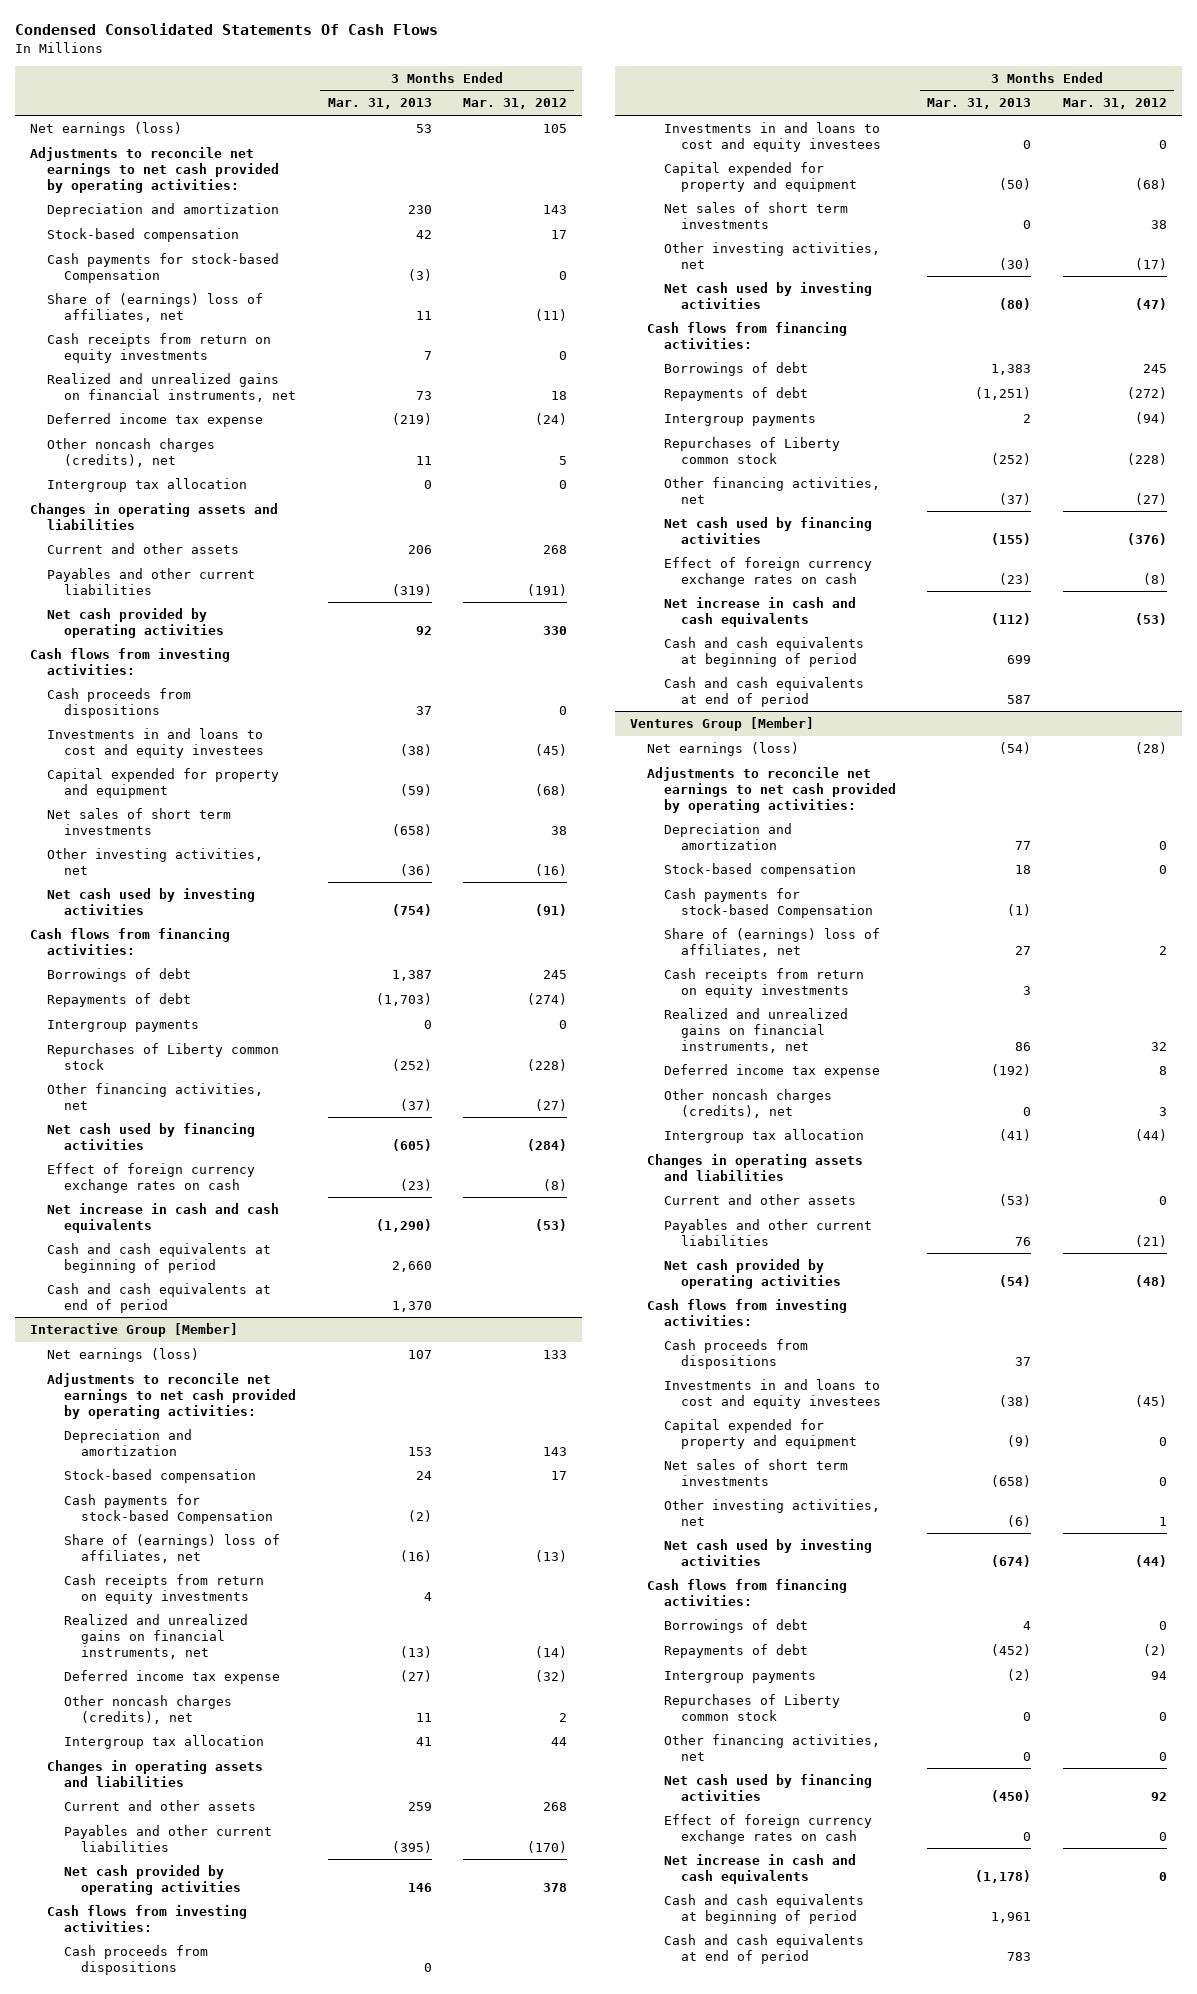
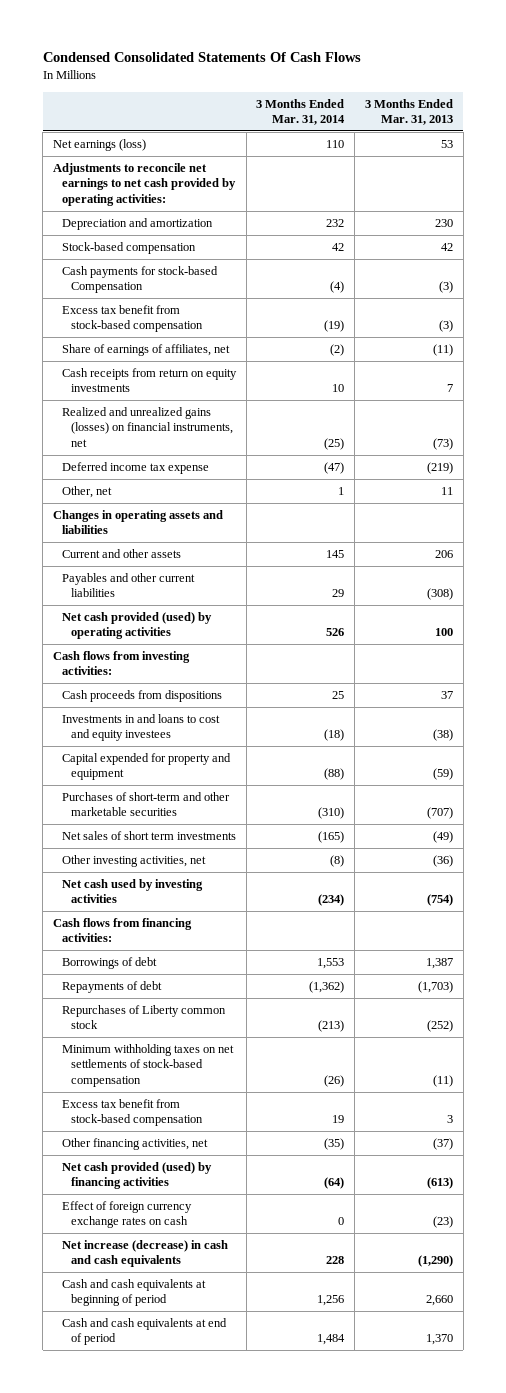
- | 3 Months Ended Mar. 31, 2013 | 3 Months Ended Mar. 31, 2012
+ | 3 Months Ended Mar. 31, 2014 | 3 Months Ended Mar. 31, 2013
- Share of (earnings) loss of affiliates, net | 11 | (11)
+ Excess tax benefit from stock-based compensation | (19) | (3)
+ Share of earnings of affiliates, net | (2) | (11)
- Realized and unrealized gains on financial instruments, net | 73 | 18
+ Realized and unrealized gains (losses) on financial instruments, net | (25) | (73)
- Other noncash charges (credits), net | 11 | 5
- Intergroup tax allocation | 0 | 0
+ Other, net | 1 | 11
- Payables and other current liabilities | (319) | (191)
- Net cash provided by operating activities | 92 | 330
+ Payables and other current liabilities | 29 | (308)
+ Net cash provided (used) by operating activities | 526 | 100
- Net sales of short term investments | (658) | 38
+ Purchases of short-term and other marketable securities | (310) | (707)
+ Net sales of short term investments | (165) | (49)
- Intergroup payments | 0 | 0
+ Minimum withholding taxes on net settlements of stock-based compensation | (26) | (11)
+ Excess tax benefit from stock-based compensation | 19 | 3
- Net cash used by financing activities | (605) | (284)
+ Net cash provided (used) by financing activities | (64) | (613)
- Net increase in cash and cash equivalents | (1,290) | (53)
+ Net increase (decrease) in cash and cash equivalents | 228 | (1,290)
- Interactive Group [Member]
- Net earnings (loss) | 107 | 133
- Adjustments to reconcile net earnings to net cash provided by operating activities:
- Depreciation and amortization | 153 | 143
- Stock-based compensation | 24 | 17
- Cash payments for stock-based Compensation | (2) |
- Share of (earnings) loss of affiliates, net | (16) | (13)
- Cash receipts from return on equity investments | 4 |
- Realized and unrealized gains on financial instruments, net | (13) | (14)
- Deferred income tax expense | (27) | (32)
- Other noncash charges (credits), net | 11 | 2
- Intergroup tax allocation | 41 | 44
- Changes in operating assets and liabilities
- Current and other assets | 259 | 268
- Payables and other current liabilities | (395) | (170)
- Net cash provided by operating activities | 146 | 378
- Cash flows from investing activities:
- Cash proceeds from dispositions | 0 |
- Investments in and loans to cost and equity investees | 0 | 0
- Capital expended for property and equipment | (50) | (68)
- Net sales of short term investments | 0 | 38
- Other investing activities, net | (30) | (17)
- Net cash used by investing activities | (80) | (47)
- Cash flows from financing activities:
- Borrowings of debt | 1,383 | 245
- Repayments of debt | (1,251) | (272)
- Intergroup payments | 2 | (94)
- Repurchases of Liberty common stock | (252) | (228)
- Other financing activities, net | (37) | (27)
- Net cash used by financing activities | (155) | (376)
- Effect of foreign currency exchange rates on cash | (23) | (8)
- Net increase in cash and cash equivalents | (112) | (53)
- Cash and cash equivalents at beginning of period | 699 |
- Cash and cash equivalents at end of period | 587 |
- Ventures Group [Member]
- Net earnings (loss) | (54) | (28)
- Adjustments to reconcile net earnings to net cash provided by operating activities:
- Depreciation and amortization | 77 | 0
- Stock-based compensation | 18 | 0
- Cash payments for stock-based Compensation | (1) |
- Share of (earnings) loss of affiliates, net | 27 | 2
- Cash receipts from return on equity investments | 3 |
- Realized and unrealized gains on financial instruments, net | 86 | 32
- Deferred income tax expense | (192) | 8
- Other noncash charges (credits), net | 0 | 3
- Intergroup tax allocation | (41) | (44)
- Changes in operating assets and liabilities
- Current and other assets | (53) | 0
- Payables and other current liabilities | 76 | (21)
- Net cash provided by operating activities | (54) | (48)
- Cash flows from investing activities:
- Cash proceeds from dispositions | 37 |
- Investments in and loans to cost and equity investees | (38) | (45)
- Capital expended for property and equipment | (9) | 0
- Net sales of short term investments | (658) | 0
- Other investing activities, net | (6) | 1
- Net cash used by investing activities | (674) | (44)
- Cash flows from financing activities:
- Borrowings of debt | 4 | 0
- Repayments of debt | (452) | (2)
- Intergroup payments | (2) | 94
- Repurchases of Liberty common stock | 0 | 0
- Other financing activities, net | 0 | 0
- Net cash used by financing activities | (450) | 92
- Effect of foreign currency exchange rates on cash | 0 | 0
- Net increase in cash and cash equivalents | (1,178) | 0
- Cash and cash equivalents at beginning of period | 1,961 |
- Cash and cash equivalents at end of period | 783 |

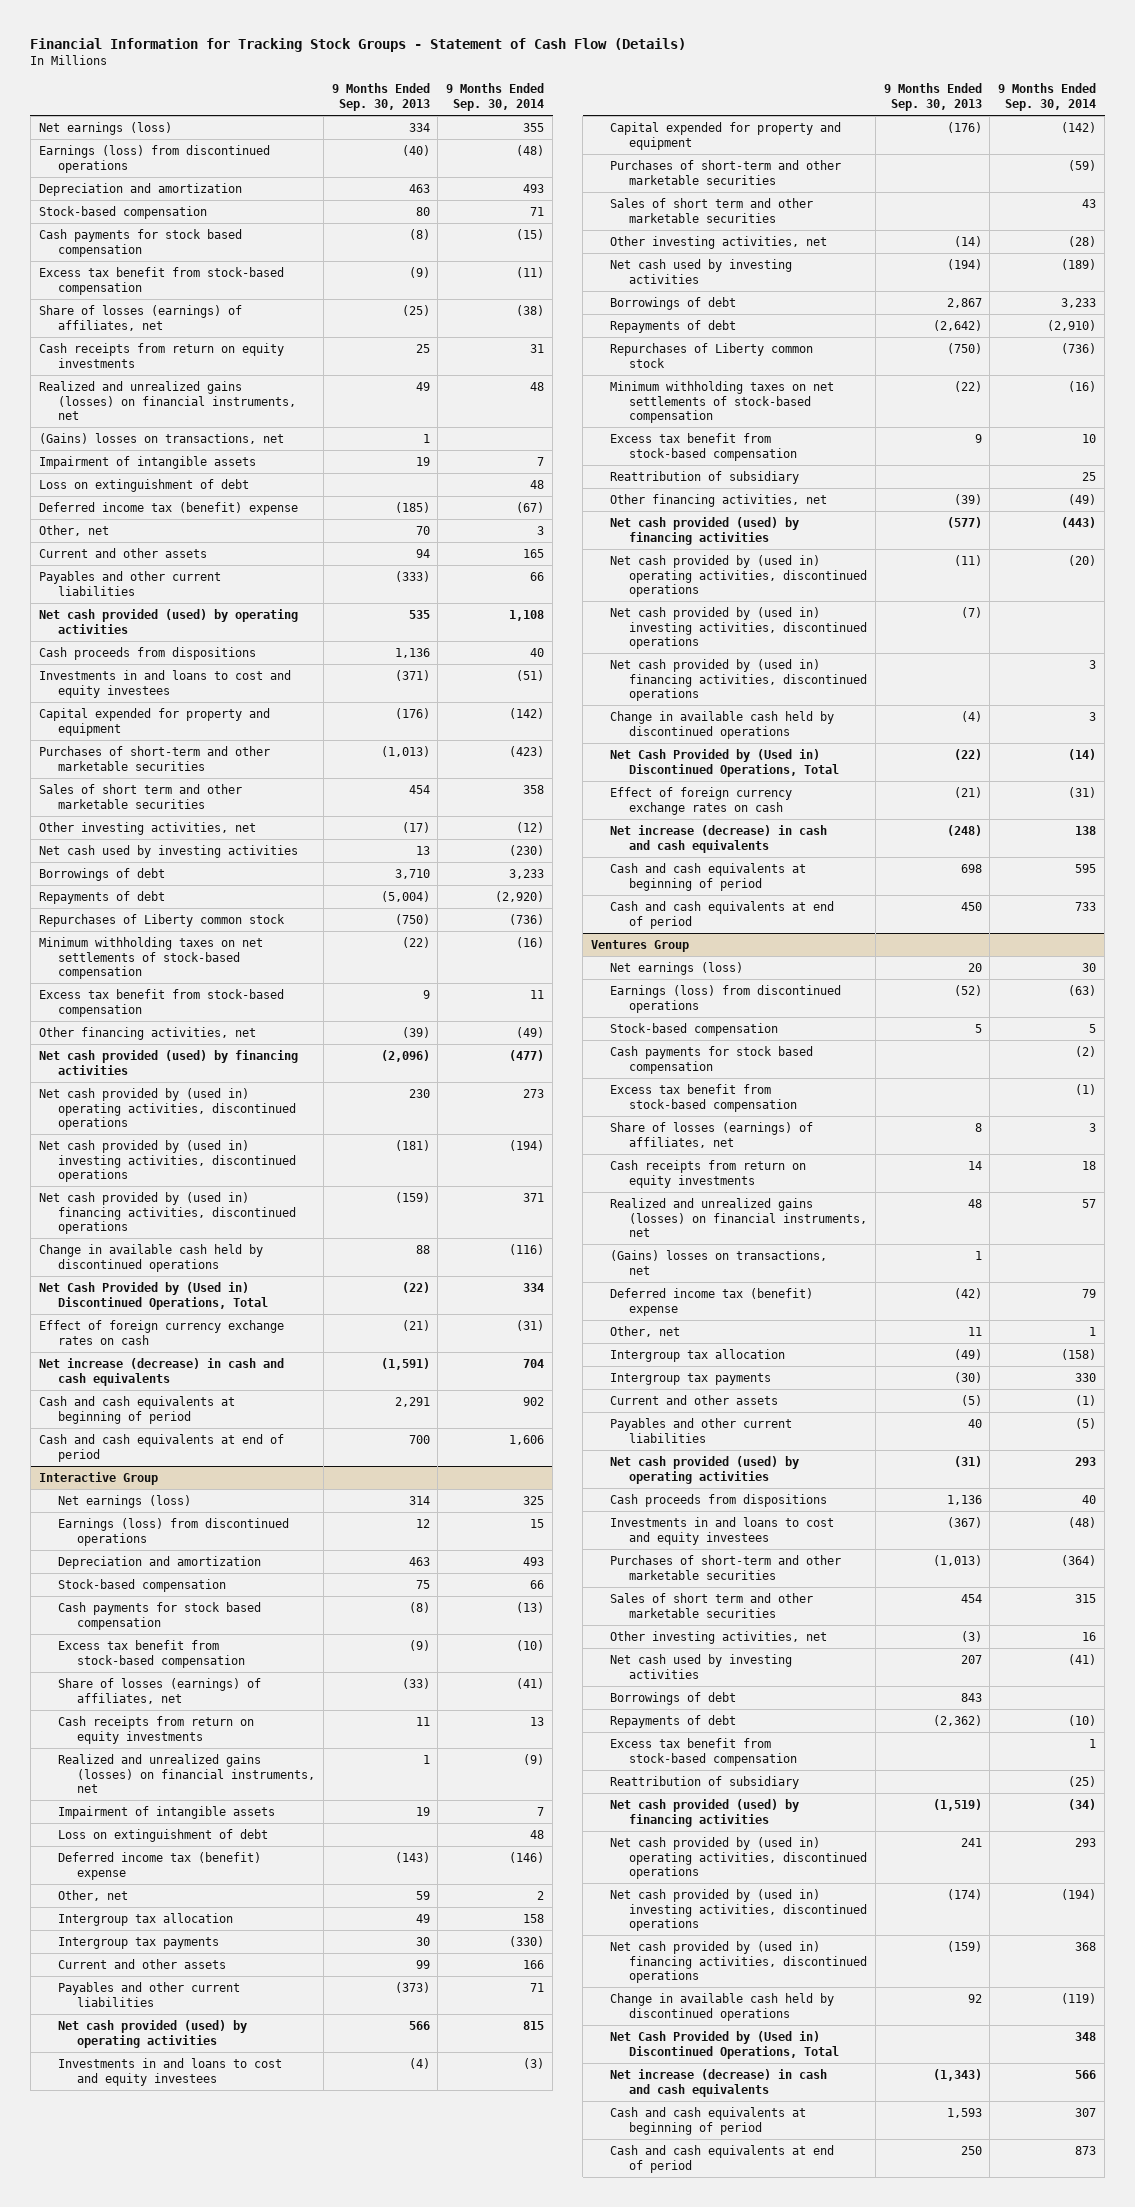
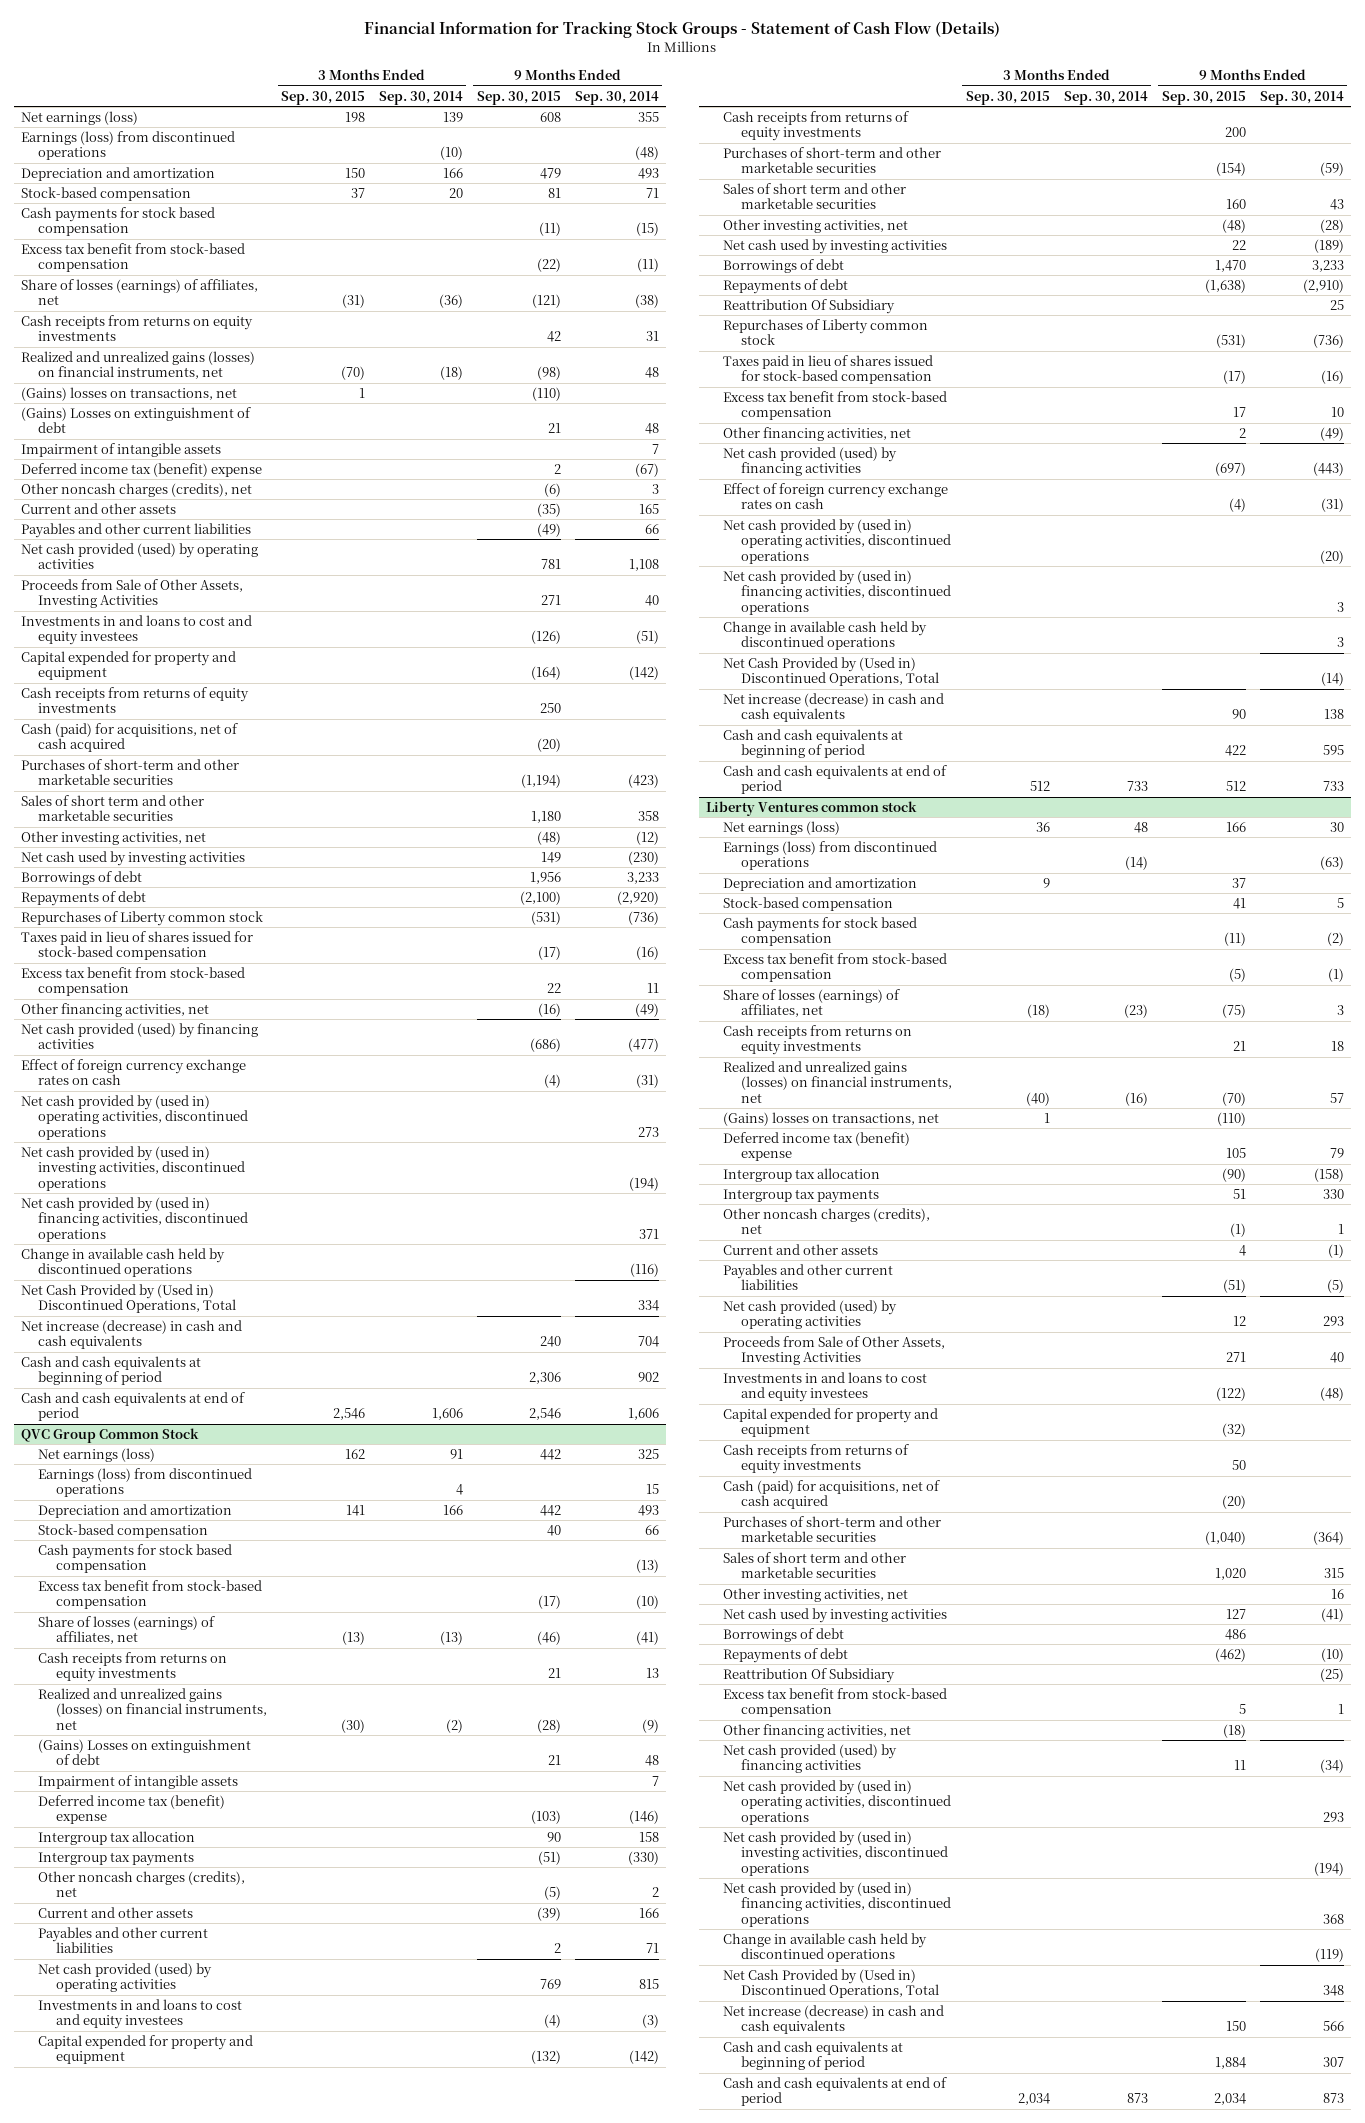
- | 9 Months Ended Sep. 30, 2013 | 9 Months Ended Sep. 30, 2014
+ | 3 Months Ended Sep. 30, 2015 | 3 Months Ended Sep. 30, 2014 | 9 Months Ended Sep. 30, 2015 | 9 Months Ended Sep. 30, 2014
- Cash receipts from return on equity investments | 25 | 31
+ Cash receipts from returns on equity investments | | | 42 | 31
+ (Gains) Losses on extinguishment of debt | | | 21 | 48
- Loss on extinguishment of debt | | 48
- Other, net | 70 | 3
+ Other noncash charges (credits), net | | | (6) | 3
- Cash proceeds from dispositions | 1,136 | 40
+ Proceeds from Sale of Other Assets, Investing Activities | | | 271 | 40
+ Cash receipts from returns of equity investments | | | 250 |
+ Cash (paid) for acquisitions, net of cash acquired | | | (20) |
- Minimum withholding taxes on net settlements of stock-based compensation | (22) | (16)
+ Taxes paid in lieu of shares issued for stock-based compensation | | | (17) | (16)
moved up: Effect of foreign currency exchange rates on cash | | | (4) | (31)
- Interactive Group
+ QVC Group Common Stock
- Cash receipts from return on equity investments | 11 | 13
+ Cash receipts from returns on equity investments | | | 21 | 13
+ (Gains) Losses on extinguishment of debt | | | 21 | 48
- Loss on extinguishment of debt | | 48
- Other, net | 59 | 2
+ Other noncash charges (credits), net | | | (5) | 2
+ Cash receipts from returns of equity investments | | | 200 |
+ Reattribution Of Subsidiary | | | | 25
- Minimum withholding taxes on net settlements of stock-based compensation | (22) | (16)
+ Taxes paid in lieu of shares issued for stock-based compensation | | | (17) | (16)
- Reattribution of subsidiary | | 25
+ Effect of foreign currency exchange rates on cash | | | (4) | (31)
- Net cash provided by (used in) investing activities, discontinued operations | (7) |
- Effect of foreign currency exchange rates on cash | (21) | (31)
- Ventures Group
+ Liberty Ventures common stock
+ Depreciation and amortization | 9 | | 37 |
- Cash receipts from return on equity investments | 14 | 18
+ Cash receipts from returns on equity investments | | | 21 | 18
- Other, net | 11 | 1
+ Other noncash charges (credits), net | | | (1) | 1
- Cash proceeds from dispositions | 1,136 | 40
+ Proceeds from Sale of Other Assets, Investing Activities | | | 271 | 40
+ Capital expended for property and equipment | | | (32) |
+ Cash receipts from returns of equity investments | | | 50 |
+ Cash (paid) for acquisitions, net of cash acquired | | | (20) |
+ Reattribution Of Subsidiary | | | | (25)
- Reattribution of subsidiary | | (25)
+ Other financing activities, net | | | (18) |

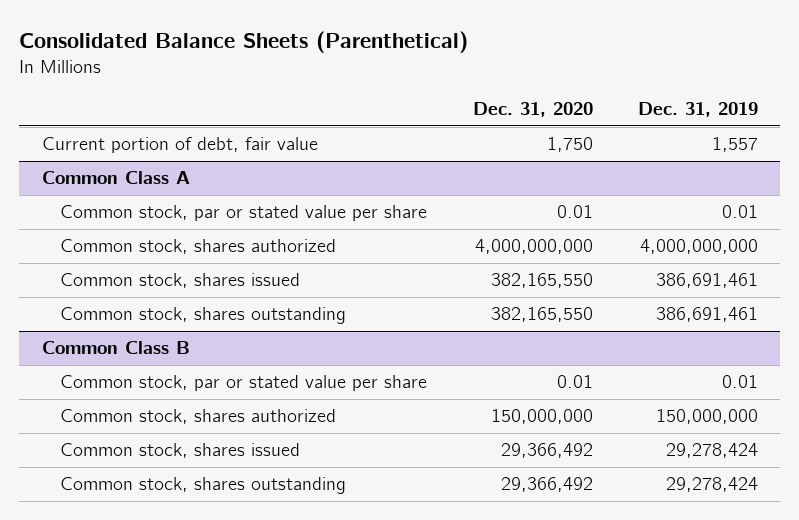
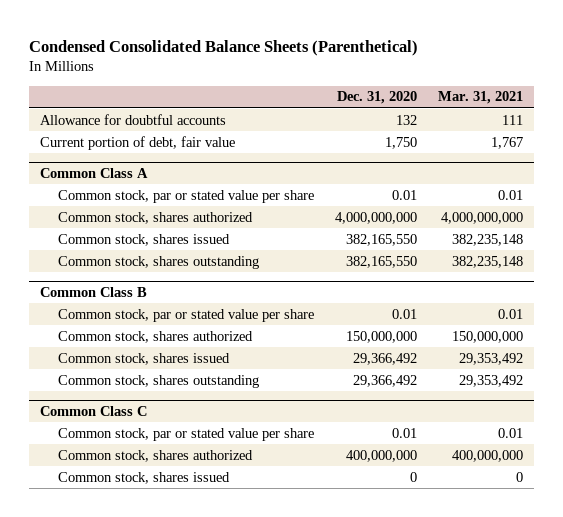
- Consolidated Balance Sheets (Parenthetical)
+ Condensed Consolidated Balance Sheets (Parenthetical)
- | Dec. 31, 2020 | Dec. 31, 2019
+ | Dec. 31, 2020 | Mar. 31, 2021
+ Allowance for doubtful accounts | 132 | 111
+ Common Class C
+ Common stock, par or stated value per share | 0.01 | 0.01
+ Common stock, shares authorized | 400,000,000 | 400,000,000
+ Common stock, shares issued | 0 | 0

